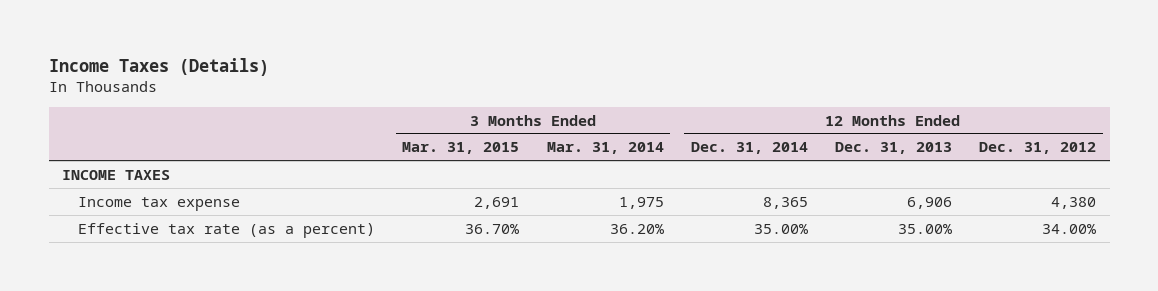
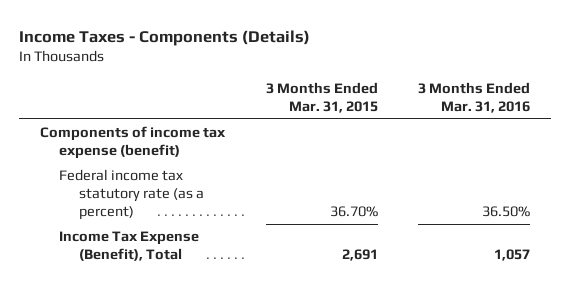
- Income Taxes (Details)
+ Income Taxes - Components (Details)
- | 3 Months Ended Mar. 31, 2015 | 3 Months Ended Mar. 31, 2014 | 12 Months Ended Dec. 31, 2014 | 12 Months Ended Dec. 31, 2013 | 12 Months Ended Dec. 31, 2012
+ | 3 Months Ended Mar. 31, 2015 | 3 Months Ended Mar. 31, 2016
- INCOME TAXES
- Income tax expense | 2,691 | 1,975 | 8,365 | 6,906 | 4,380
- Effective tax rate (as a percent) | 36.70% | 36.20% | 35.00% | 35.00% | 34.00%
+ Components of income tax expense (benefit)
+ Federal income tax statutory rate (as a percent) | 36.70% | 36.50%
+ Income Tax Expense (Benefit), Total | 2,691 | 1,057

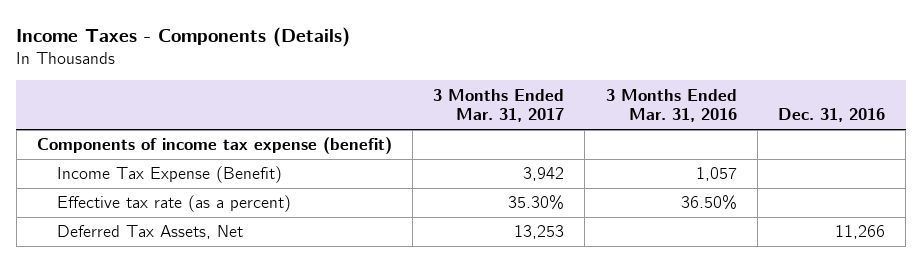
- | 3 Months Ended Mar. 31, 2015 | 3 Months Ended Mar. 31, 2016
+ | 3 Months Ended Mar. 31, 2017 | 3 Months Ended Mar. 31, 2016 | Dec. 31, 2016
- Federal income tax statutory rate (as a percent) | 36.70% | 36.50%
- Income Tax Expense (Benefit), Total | 2,691 | 1,057
+ Income Tax Expense (Benefit) | 3,942 | 1,057 |
+ Effective tax rate (as a percent) | 35.30% | 36.50% |
+ Deferred Tax Assets, Net | 13,253 | | 11,266

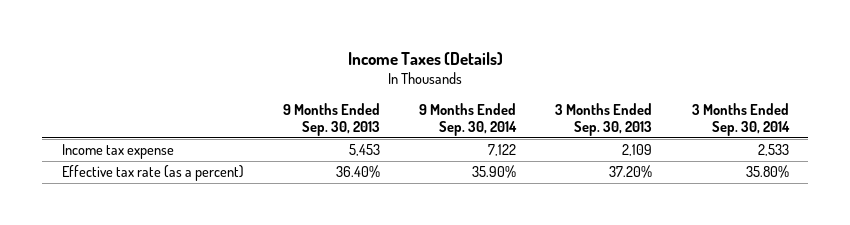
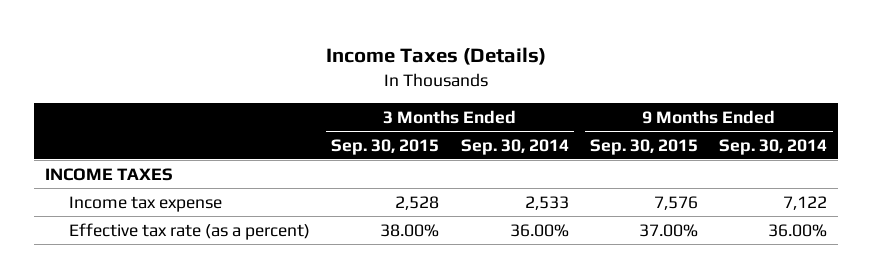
- | 9 Months Ended Sep. 30, 2013 | 9 Months Ended Sep. 30, 2014 | 3 Months Ended Sep. 30, 2013 | 3 Months Ended Sep. 30, 2014
+ | 3 Months Ended Sep. 30, 2015 | 3 Months Ended Sep. 30, 2014 | 9 Months Ended Sep. 30, 2015 | 9 Months Ended Sep. 30, 2014
+ INCOME TAXES
- Effective tax rate (as a percent) | 36.40% | 35.90% | 37.20% | 35.80%
+ Effective tax rate (as a percent) | 38.00% | 36.00% | 37.00% | 36.00%

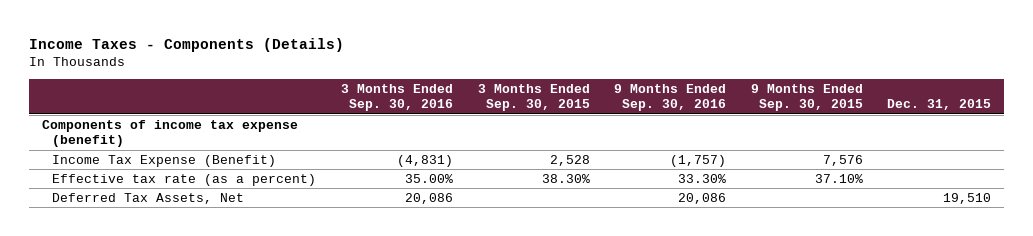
- Income Taxes (Details)
+ Income Taxes - Components (Details)
- | 3 Months Ended Sep. 30, 2015 | 3 Months Ended Sep. 30, 2014 | 9 Months Ended Sep. 30, 2015 | 9 Months Ended Sep. 30, 2014
+ | 3 Months Ended Sep. 30, 2016 | 3 Months Ended Sep. 30, 2015 | 9 Months Ended Sep. 30, 2016 | 9 Months Ended Sep. 30, 2015 | Dec. 31, 2015
- INCOME TAXES
- Income tax expense | 2,528 | 2,533 | 7,576 | 7,122
- Effective tax rate (as a percent) | 38.00% | 36.00% | 37.00% | 36.00%
+ Components of income tax expense (benefit)
+ Income Tax Expense (Benefit) | (4,831) | 2,528 | (1,757) | 7,576 |
+ Effective tax rate (as a percent) | 35.00% | 38.30% | 33.30% | 37.10% |
+ Deferred Tax Assets, Net | 20,086 | | 20,086 | | 19,510

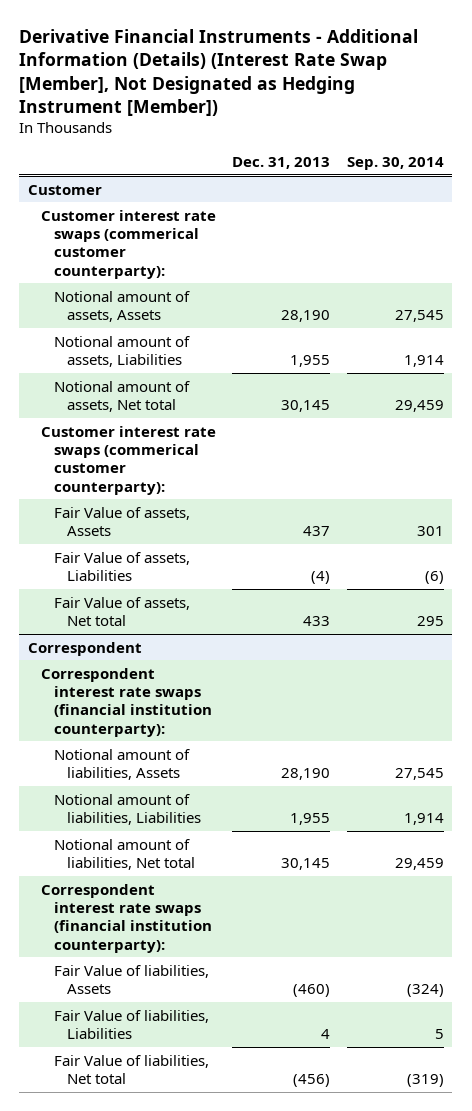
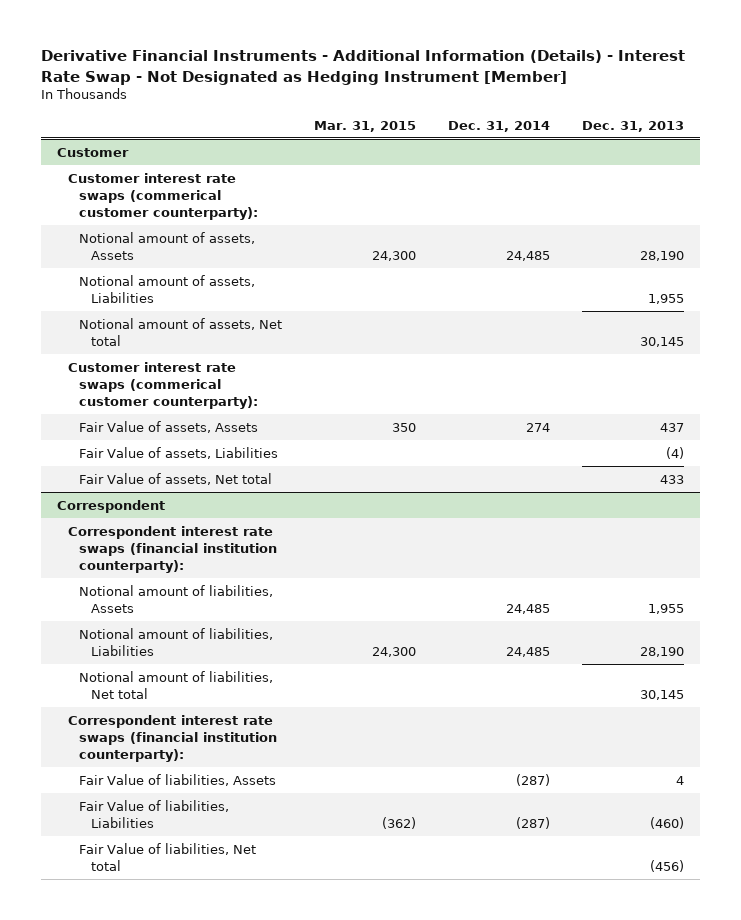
- Derivative Financial Instruments - Additional Information (Details) (Interest Rate Swap [Member], Not Designated as Hedging Instrument [Member])
+ Derivative Financial Instruments - Additional Information (Details) - Interest Rate Swap - Not Designated as Hedging Instrument [Member]
- | Dec. 31, 2013 | Sep. 30, 2014
+ | Mar. 31, 2015 | Dec. 31, 2014 | Dec. 31, 2013
@ Correspondent
- Notional amount of liabilities, Assets | 28,190 | 27,545
- Notional amount of liabilities, Liabilities | 1,955 | 1,914
+ Notional amount of liabilities, Assets | | 24,485 | 1,955
+ Notional amount of liabilities, Liabilities | 24,300 | 24,485 | 28,190
- Fair Value of liabilities, Assets | (460) | (324)
- Fair Value of liabilities, Liabilities | 4 | 5
+ Fair Value of liabilities, Assets | | (287) | 4
+ Fair Value of liabilities, Liabilities | (362) | (287) | (460)

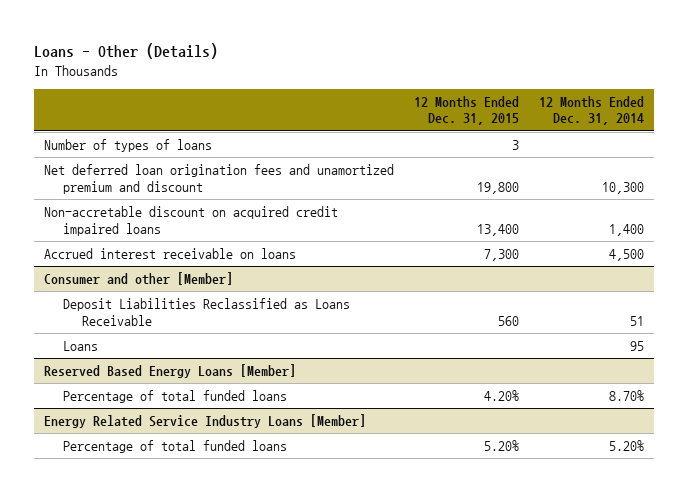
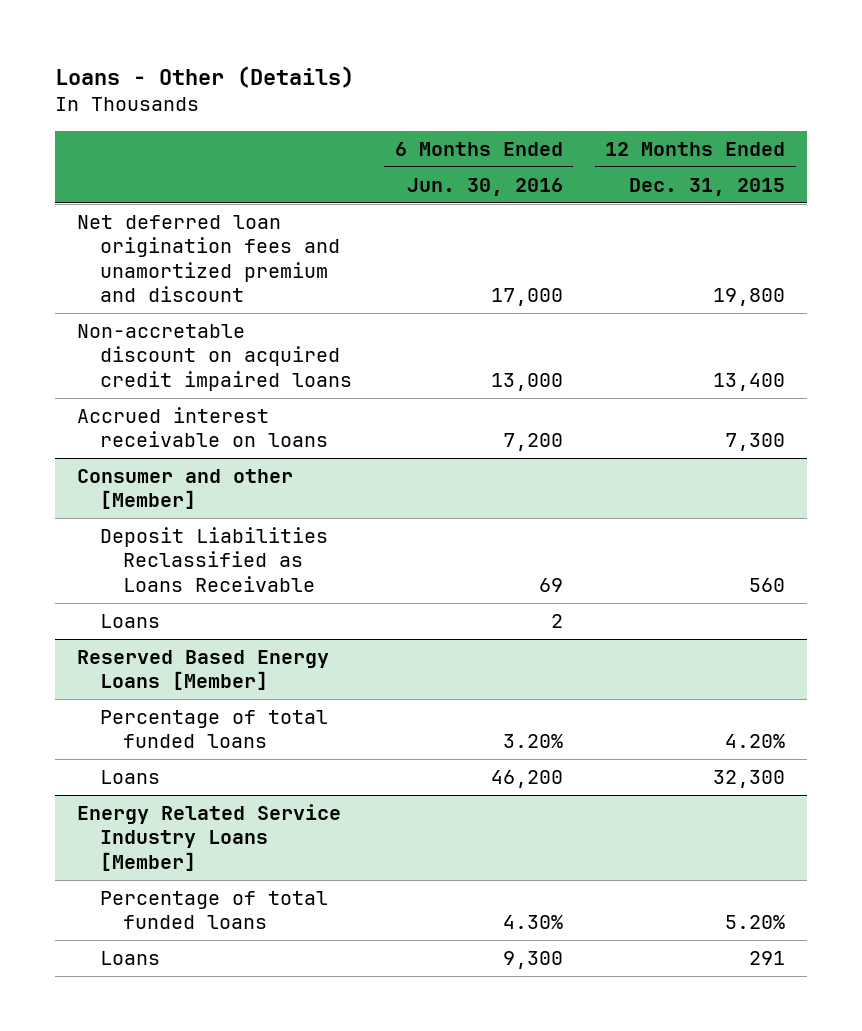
- | 12 Months Ended Dec. 31, 2015 | 12 Months Ended Dec. 31, 2014
+ | 6 Months Ended Jun. 30, 2016 | 12 Months Ended Dec. 31, 2015
- Number of types of loans | 3 |
@ Reserved Based Energy Loans [Member]
+ Loans | 46,200 | 32,300
@ Energy Related Service Industry Loans [Member]
+ Loans | 9,300 | 291

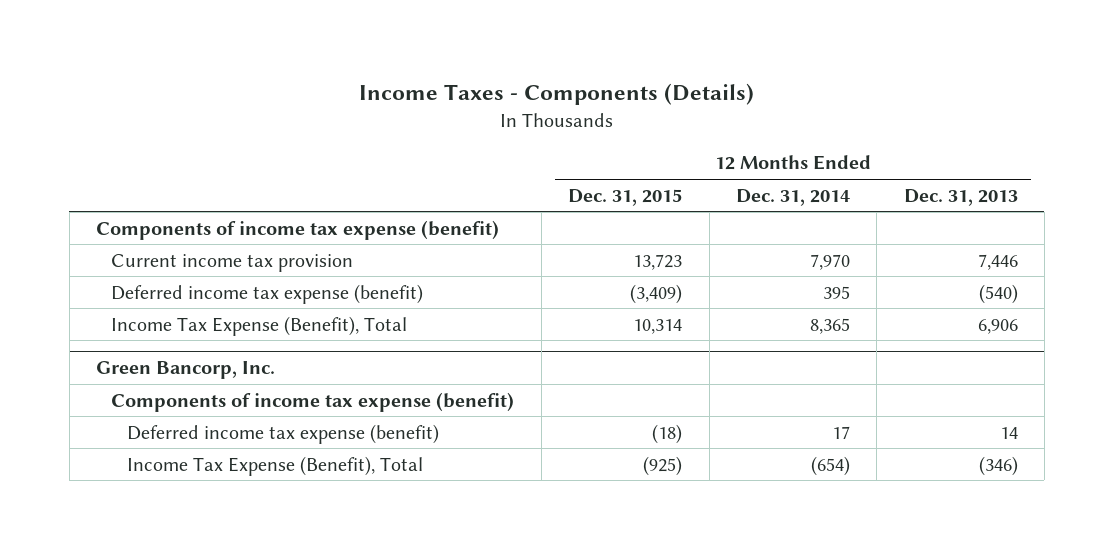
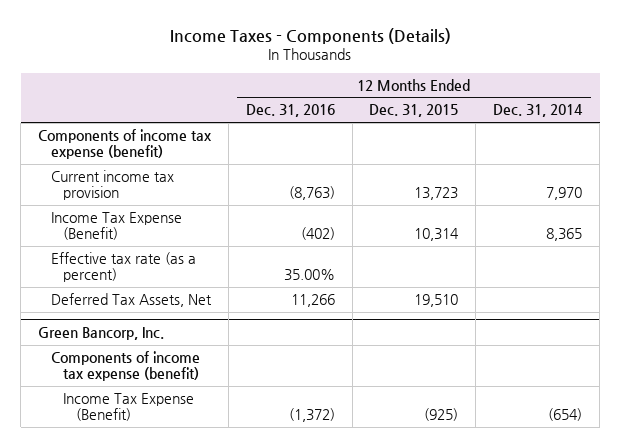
- | 12 Months Ended Dec. 31, 2015 | 12 Months Ended Dec. 31, 2014 | 12 Months Ended Dec. 31, 2013
+ | 12 Months Ended Dec. 31, 2016 | 12 Months Ended Dec. 31, 2015 | 12 Months Ended Dec. 31, 2014
- Deferred income tax expense (benefit) | (3,409) | 395 | (540)
- Income Tax Expense (Benefit), Total | 10,314 | 8,365 | 6,906
+ Income Tax Expense (Benefit) | (402) | 10,314 | 8,365
+ Effective tax rate (as a percent) | 35.00% | |
+ Deferred Tax Assets, Net | 11,266 | 19,510 |
@ Green Bancorp, Inc.
- Deferred income tax expense (benefit) | (18) | 17 | 14
- Income Tax Expense (Benefit), Total | (925) | (654) | (346)
+ Income Tax Expense (Benefit) | (1,372) | (925) | (654)

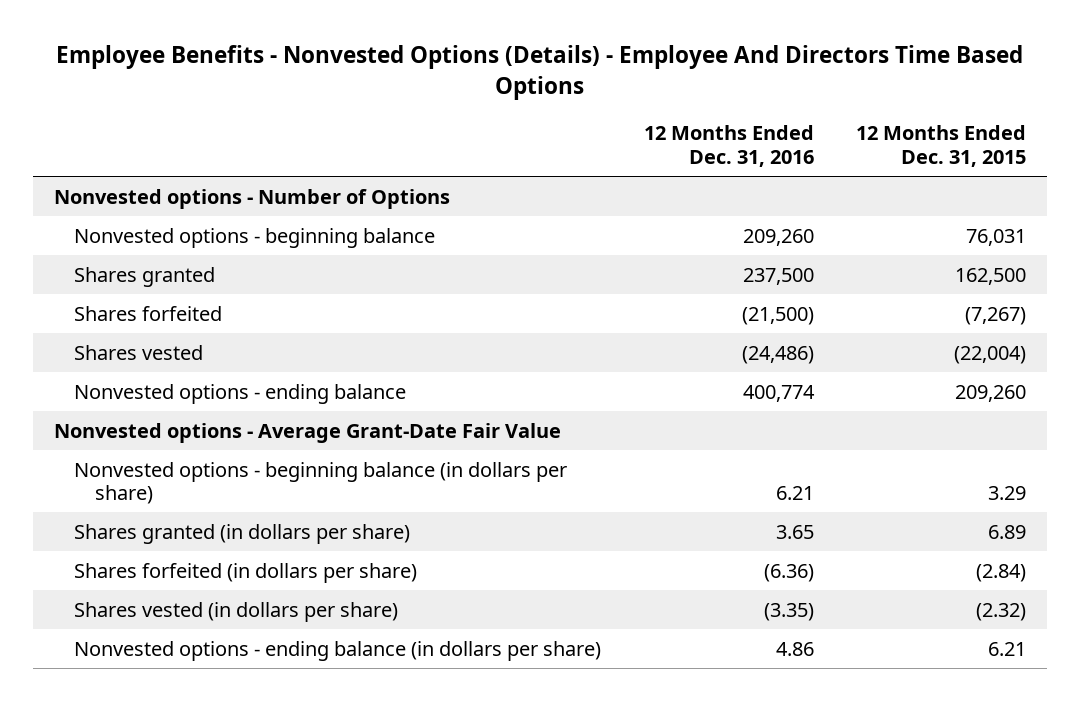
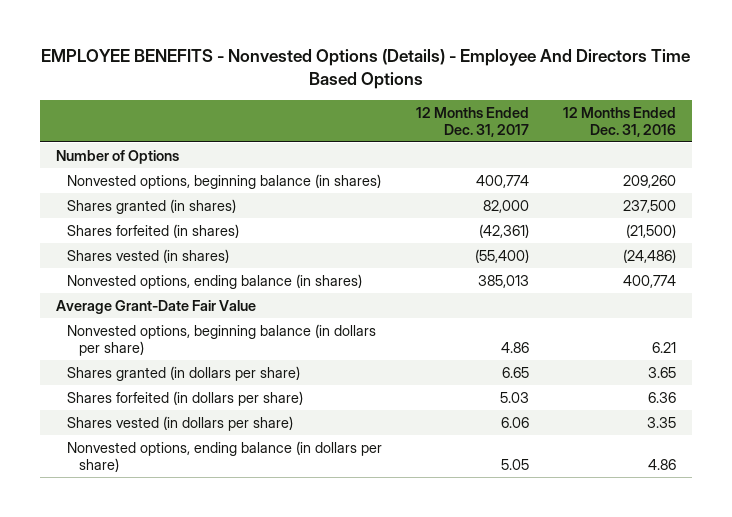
- Employee Benefits - Nonvested Options (Details) - Employee And Directors Time Based Options
+ EMPLOYEE BENEFITS - Nonvested Options (Details) - Employee And Directors Time Based Options
- | 12 Months Ended Dec. 31, 2016 | 12 Months Ended Dec. 31, 2015
+ | 12 Months Ended Dec. 31, 2017 | 12 Months Ended Dec. 31, 2016
- Nonvested options - Number of Options
- Nonvested options - beginning balance | 209,260 | 76,031
- Shares granted | 237,500 | 162,500
- Shares forfeited | (21,500) | (7,267)
- Shares vested | (24,486) | (22,004)
- Nonvested options - ending balance | 400,774 | 209,260
- Nonvested options - Average Grant-Date Fair Value
- Nonvested options - beginning balance (in dollars per share) | 6.21 | 3.29
+ Number of Options
+ Nonvested options, beginning balance (in shares) | 400,774 | 209,260
+ Shares granted (in shares) | 82,000 | 237,500
+ Shares forfeited (in shares) | (42,361) | (21,500)
+ Shares vested (in shares) | (55,400) | (24,486)
+ Nonvested options, ending balance (in shares) | 385,013 | 400,774
+ Average Grant-Date Fair Value
+ Nonvested options, beginning balance (in dollars per share) | 4.86 | 6.21
- Shares forfeited (in dollars per share) | (6.36) | (2.84)
- Shares vested (in dollars per share) | (3.35) | (2.32)
- Nonvested options - ending balance (in dollars per share) | 4.86 | 6.21
+ Shares forfeited (in dollars per share) | 5.03 | 6.36
+ Shares vested (in dollars per share) | 6.06 | 3.35
+ Nonvested options, ending balance (in dollars per share) | 5.05 | 4.86

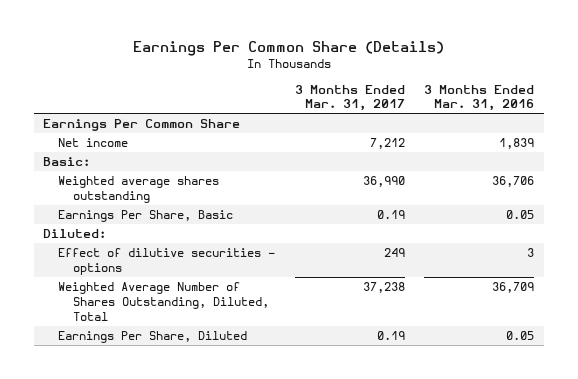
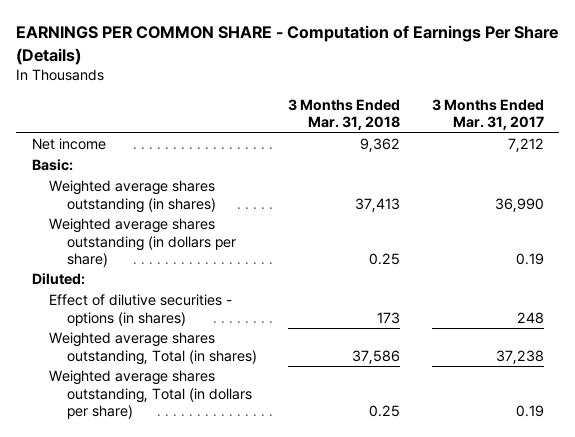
- Earnings Per Common Share (Details)
+ EARNINGS PER COMMON SHARE - Computation of Earnings Per Share (Details)
- | 3 Months Ended Mar. 31, 2017 | 3 Months Ended Mar. 31, 2016
+ | 3 Months Ended Mar. 31, 2018 | 3 Months Ended Mar. 31, 2017
- Earnings Per Common Share
- Weighted average shares outstanding | 36,990 | 36,706
- Earnings Per Share, Basic | 0.19 | 0.05
+ Weighted average shares outstanding (in shares) | 37,413 | 36,990
+ Weighted average shares outstanding (in dollars per share) | 0.25 | 0.19
- Effect of dilutive securities - options | 249 | 3
- Weighted Average Number of Shares Outstanding, Diluted, Total | 37,238 | 36,709
- Earnings Per Share, Diluted | 0.19 | 0.05
+ Effect of dilutive securities - options (in shares) | 173 | 248
+ Weighted average shares outstanding, Total (in shares) | 37,586 | 37,238
+ Weighted average shares outstanding, Total (in dollars per share) | 0.25 | 0.19

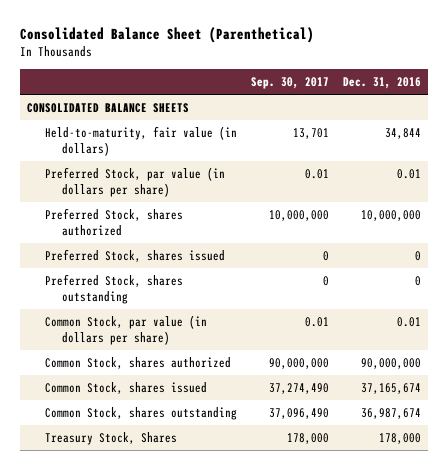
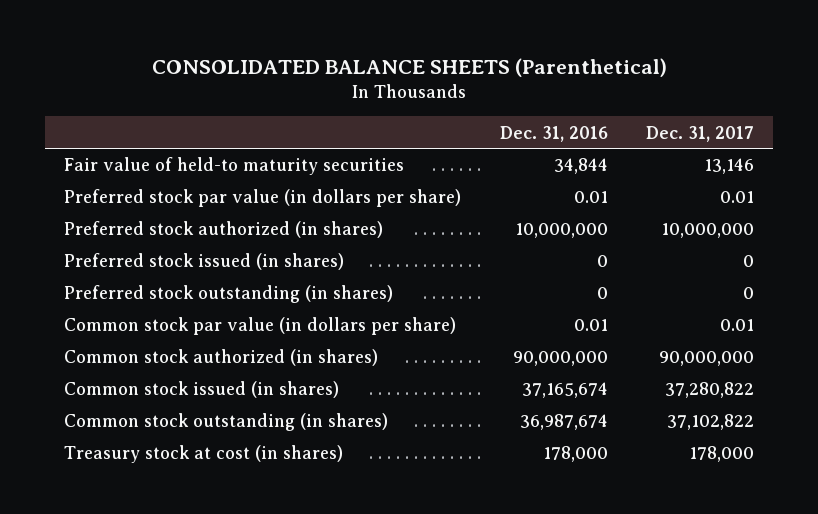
- Consolidated Balance Sheet (Parenthetical)
+ CONSOLIDATED BALANCE SHEETS (Parenthetical)
- | Sep. 30, 2017 | Dec. 31, 2016
+ | Dec. 31, 2016 | Dec. 31, 2017
- CONSOLIDATED BALANCE SHEETS
- Held-to-maturity, fair value (in dollars) | 13,701 | 34,844
- Preferred Stock, par value (in dollars per share) | 0.01 | 0.01
- Preferred Stock, shares authorized | 10,000,000 | 10,000,000
- Preferred Stock, shares issued | 0 | 0
- Preferred Stock, shares outstanding | 0 | 0
- Common Stock, par value (in dollars per share) | 0.01 | 0.01
- Common Stock, shares authorized | 90,000,000 | 90,000,000
- Common Stock, shares issued | 37,274,490 | 37,165,674
- Common Stock, shares outstanding | 37,096,490 | 36,987,674
- Treasury Stock, Shares | 178,000 | 178,000
+ Fair value of held-to maturity securities | 34,844 | 13,146
+ Preferred stock par value (in dollars per share) | 0.01 | 0.01
+ Preferred stock authorized (in shares) | 10,000,000 | 10,000,000
+ Preferred stock issued (in shares) | 0 | 0
+ Preferred stock outstanding (in shares) | 0 | 0
+ Common stock par value (in dollars per share) | 0.01 | 0.01
+ Common stock authorized (in shares) | 90,000,000 | 90,000,000
+ Common stock issued (in shares) | 37,165,674 | 37,280,822
+ Common stock outstanding (in shares) | 36,987,674 | 37,102,822
+ Treasury stock at cost (in shares) | 178,000 | 178,000

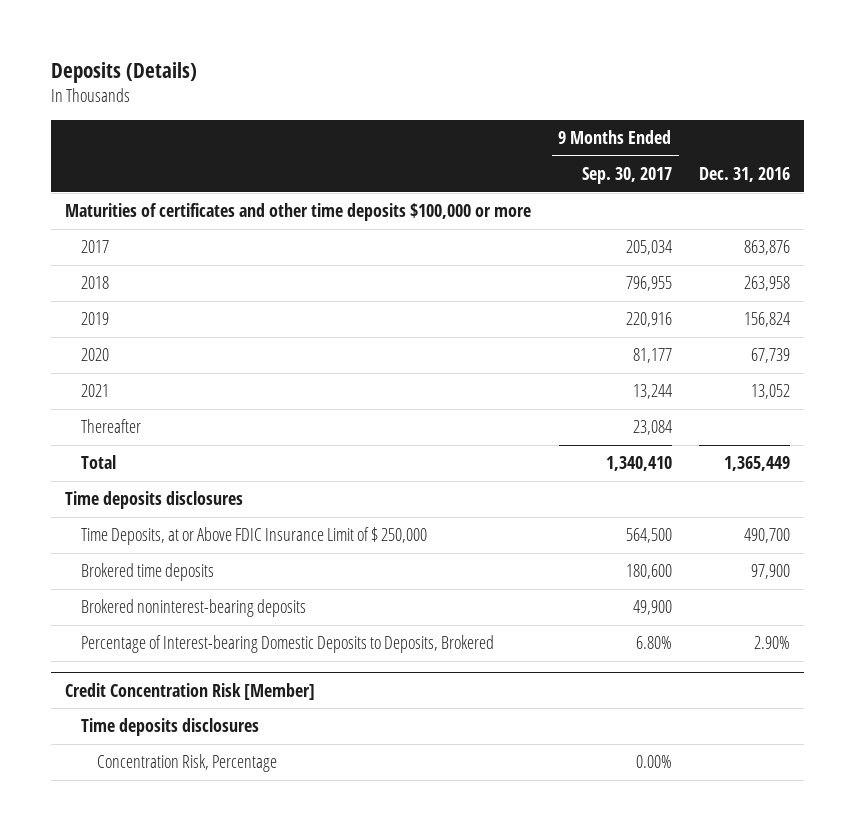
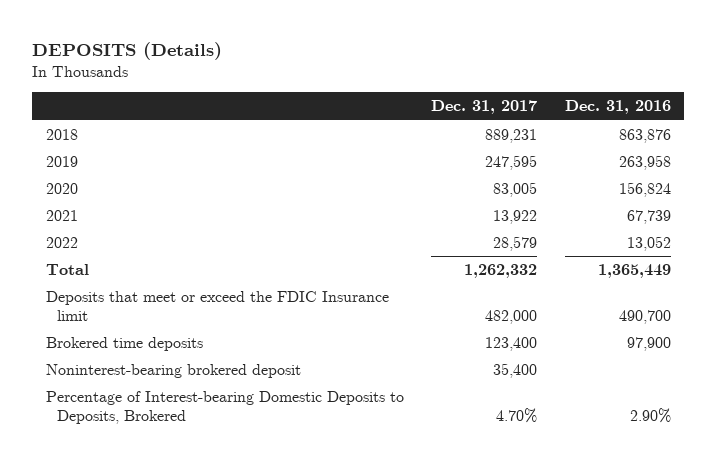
- Deposits (Details)
+ DEPOSITS (Details)
- | 9 Months Ended Sep. 30, 2017 | Dec. 31, 2016
+ | Dec. 31, 2017 | Dec. 31, 2016
- Maturities of certificates and other time deposits $100,000 or more
- 2017 | 205,034 | 863,876
- 2018 | 796,955 | 263,958
- 2019 | 220,916 | 156,824
- 2020 | 81,177 | 67,739
- 2021 | 13,244 | 13,052
- Thereafter | 23,084 |
+ 2018 | 889,231 | 863,876
+ 2019 | 247,595 | 263,958
+ 2020 | 83,005 | 156,824
+ 2021 | 13,922 | 67,739
+ 2022 | 28,579 | 13,052
- Time deposits disclosures
- Time Deposits, at or Above FDIC Insurance Limit of $ 250,000 | 564,500 | 490,700
+ Deposits that meet or exceed the FDIC Insurance limit | 482,000 | 490,700
- Brokered noninterest-bearing deposits | 49,900 |
+ Noninterest-bearing brokered deposit | 35,400 |
- Credit Concentration Risk [Member]
- Time deposits disclosures
- Concentration Risk, Percentage | 0.00% |

